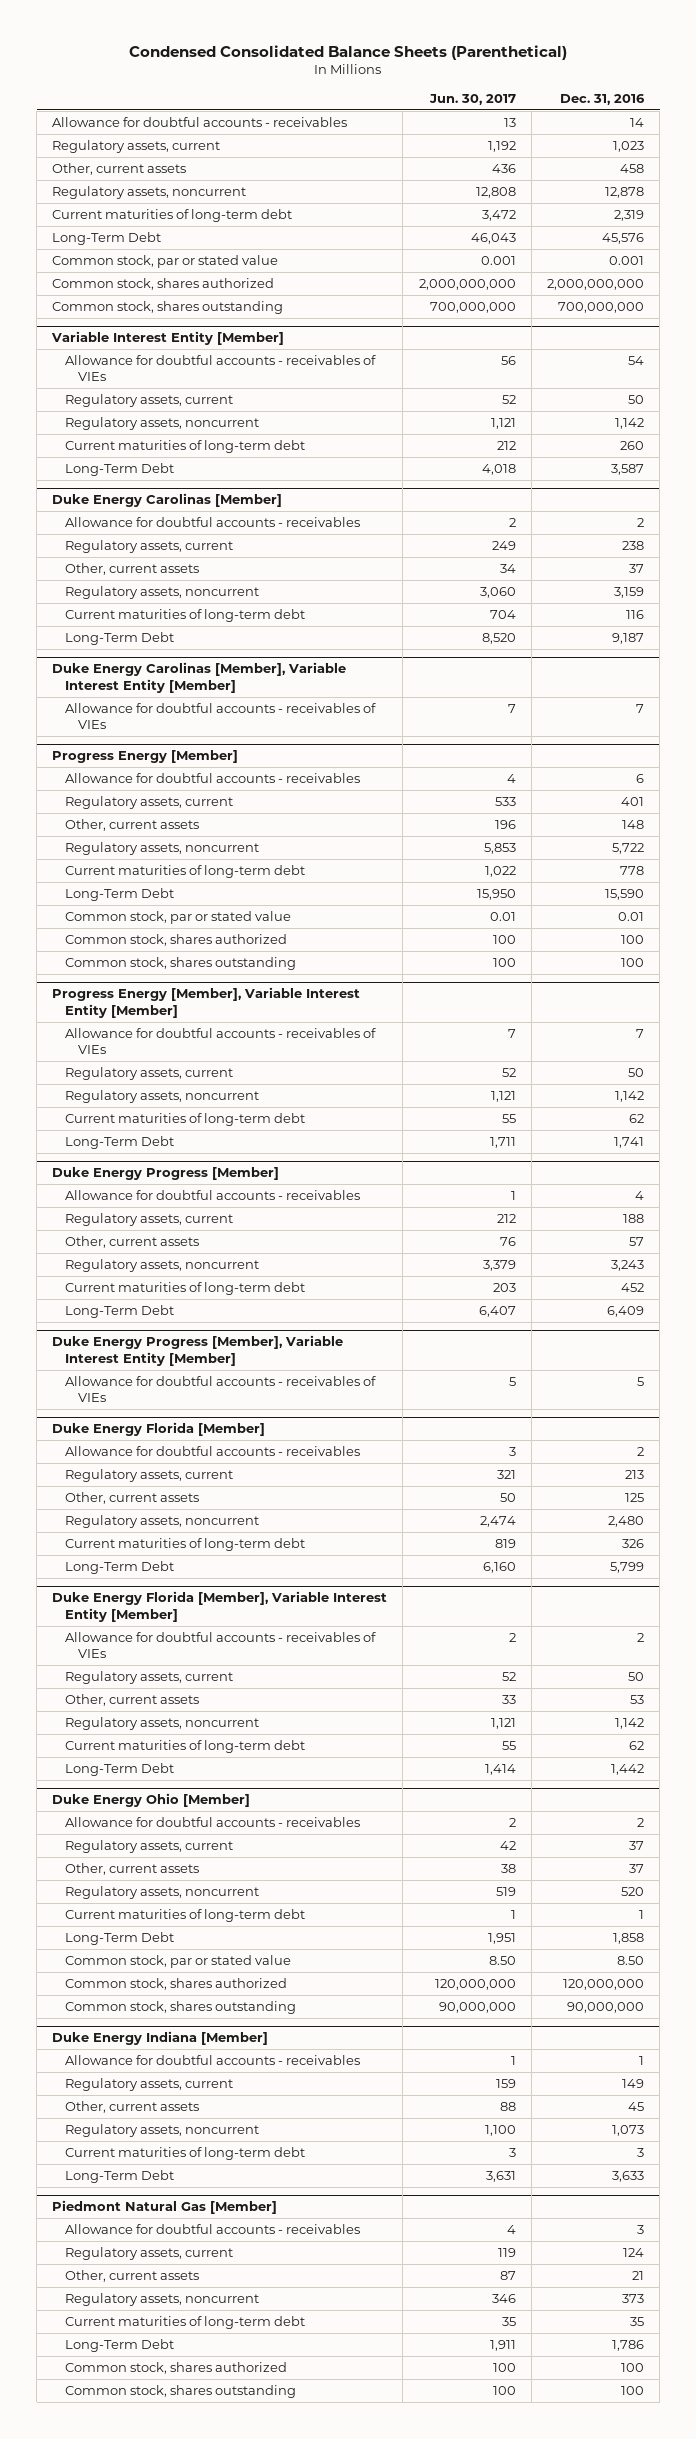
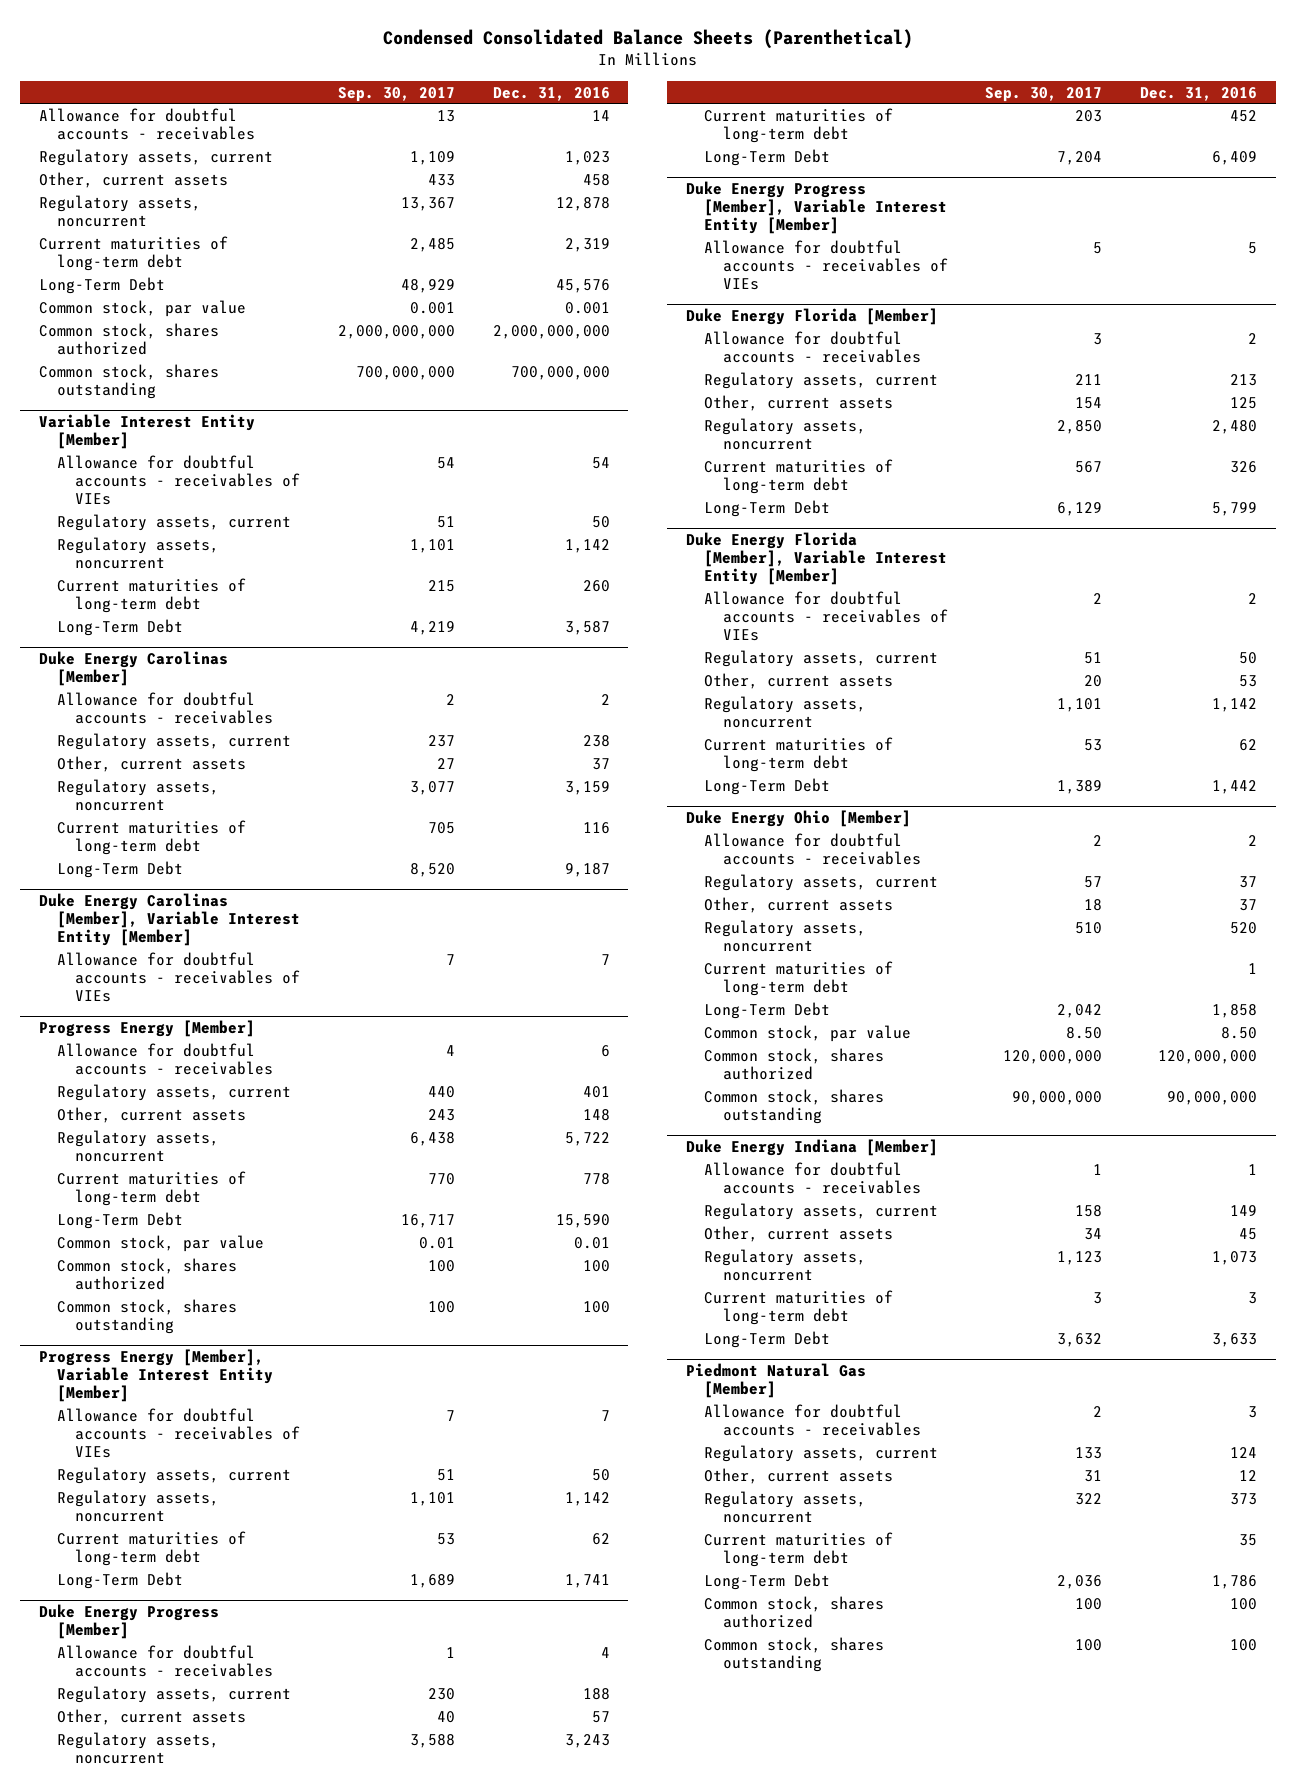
- | Jun. 30, 2017 | Dec. 31, 2016
+ | Sep. 30, 2017 | Dec. 31, 2016
- Common stock, par or stated value | 0.001 | 0.001
+ Common stock, par value | 0.001 | 0.001
@ Progress Energy [Member]
- Common stock, par or stated value | 0.01 | 0.01
+ Common stock, par value | 0.01 | 0.01
@ Duke Energy Ohio [Member]
- Common stock, par or stated value | 8.50 | 8.50
+ Common stock, par value | 8.50 | 8.50
@ Piedmont Natural Gas [Member]
- Other, current assets | 87 | 21
+ Other, current assets | 31 | 12

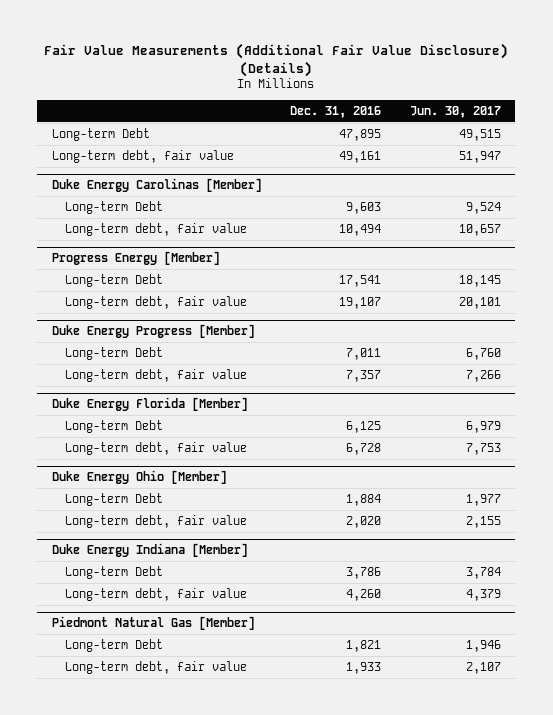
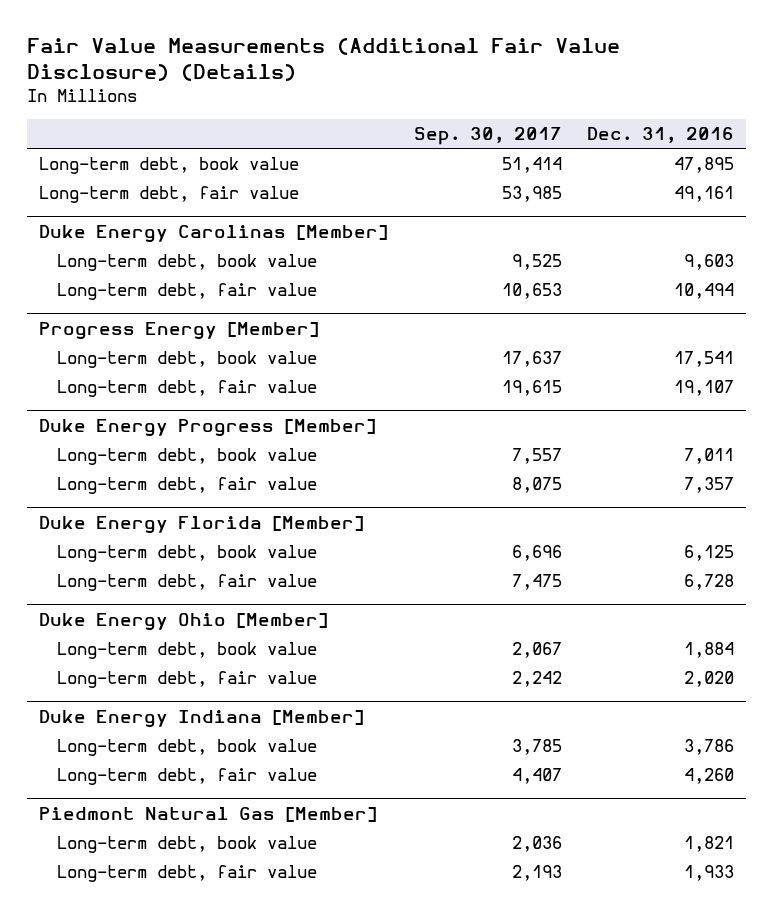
- | Dec. 31, 2016 | Jun. 30, 2017
+ | Sep. 30, 2017 | Dec. 31, 2016
- Long-term Debt | 47,895 | 49,515
+ Long-term debt, book value | 51,414 | 47,895
@ Duke Energy Carolinas [Member]
- Long-term Debt | 9,603 | 9,524
+ Long-term debt, book value | 9,525 | 9,603
@ Progress Energy [Member]
- Long-term Debt | 17,541 | 18,145
+ Long-term debt, book value | 17,637 | 17,541
@ Duke Energy Progress [Member]
- Long-term Debt | 7,011 | 6,760
+ Long-term debt, book value | 7,557 | 7,011
@ Duke Energy Florida [Member]
- Long-term Debt | 6,125 | 6,979
+ Long-term debt, book value | 6,696 | 6,125
@ Duke Energy Ohio [Member]
- Long-term Debt | 1,884 | 1,977
+ Long-term debt, book value | 2,067 | 1,884
@ Duke Energy Indiana [Member]
- Long-term Debt | 3,786 | 3,784
+ Long-term debt, book value | 3,785 | 3,786
@ Piedmont Natural Gas [Member]
- Long-term Debt | 1,821 | 1,946
+ Long-term debt, book value | 2,036 | 1,821

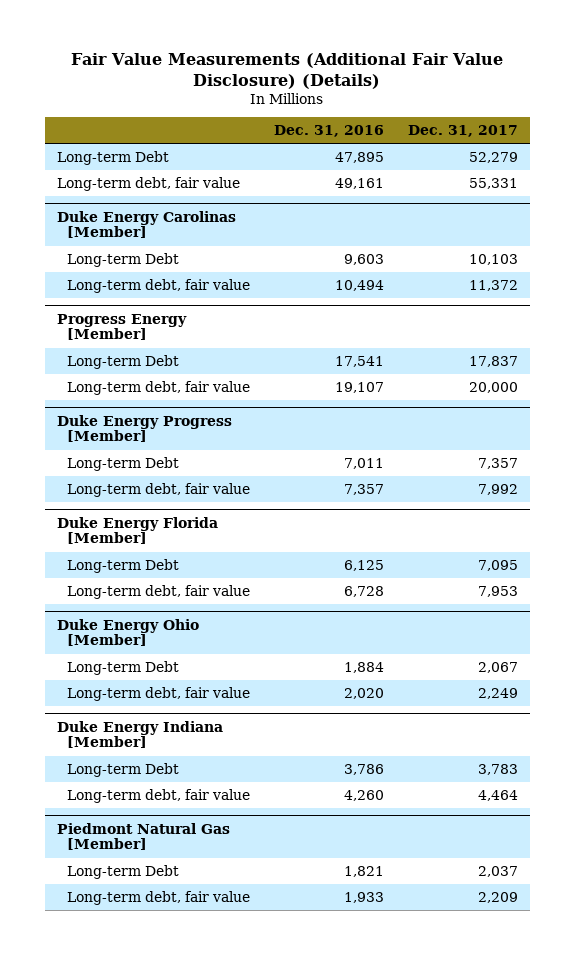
- | Sep. 30, 2017 | Dec. 31, 2016
+ | Dec. 31, 2016 | Dec. 31, 2017
- Long-term debt, book value | 51,414 | 47,895
+ Long-term Debt | 47,895 | 52,279
@ Duke Energy Carolinas [Member]
- Long-term debt, book value | 9,525 | 9,603
+ Long-term Debt | 9,603 | 10,103
@ Progress Energy [Member]
- Long-term debt, book value | 17,637 | 17,541
+ Long-term Debt | 17,541 | 17,837
@ Duke Energy Progress [Member]
- Long-term debt, book value | 7,557 | 7,011
+ Long-term Debt | 7,011 | 7,357
@ Duke Energy Florida [Member]
- Long-term debt, book value | 6,696 | 6,125
+ Long-term Debt | 6,125 | 7,095
@ Duke Energy Ohio [Member]
- Long-term debt, book value | 2,067 | 1,884
+ Long-term Debt | 1,884 | 2,067
@ Duke Energy Indiana [Member]
- Long-term debt, book value | 3,785 | 3,786
+ Long-term Debt | 3,786 | 3,783
@ Piedmont Natural Gas [Member]
- Long-term debt, book value | 2,036 | 1,821
+ Long-term Debt | 1,821 | 2,037

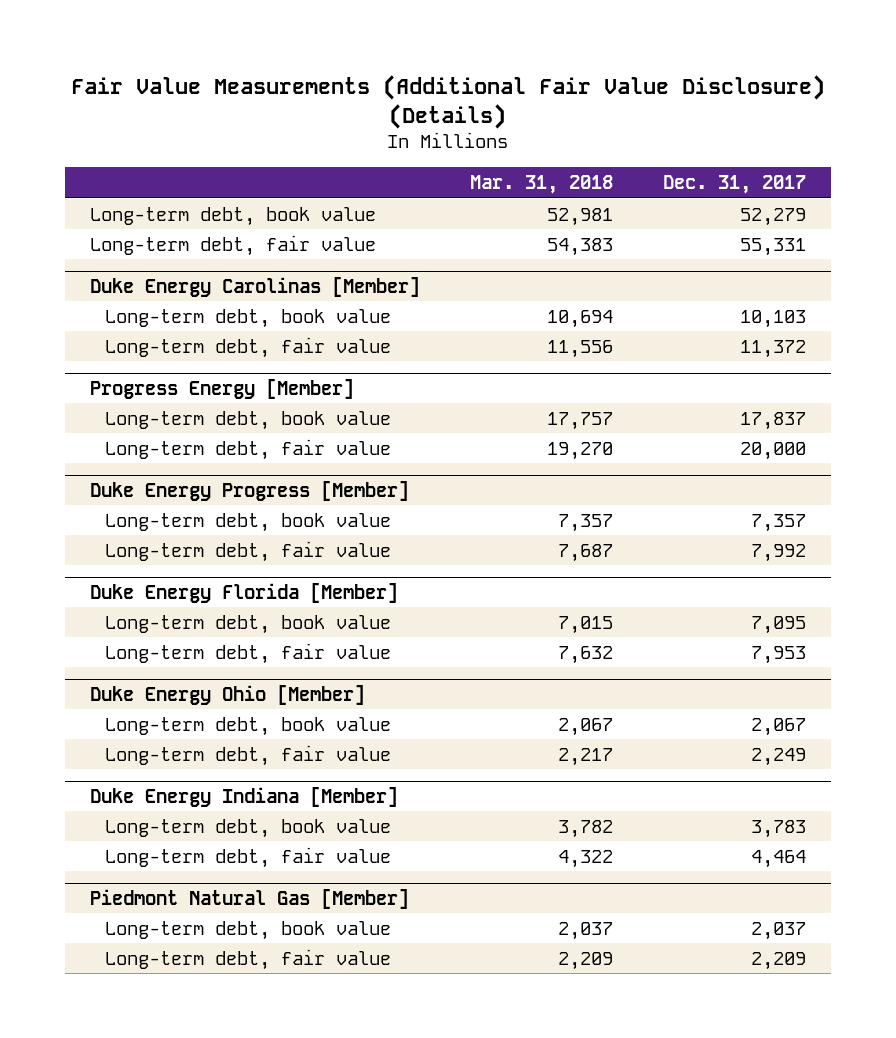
- | Dec. 31, 2016 | Dec. 31, 2017
+ | Mar. 31, 2018 | Dec. 31, 2017
- Long-term Debt | 47,895 | 52,279
+ Long-term debt, book value | 52,981 | 52,279
@ Duke Energy Carolinas [Member]
- Long-term Debt | 9,603 | 10,103
+ Long-term debt, book value | 10,694 | 10,103
@ Progress Energy [Member]
- Long-term Debt | 17,541 | 17,837
+ Long-term debt, book value | 17,757 | 17,837
@ Duke Energy Progress [Member]
- Long-term Debt | 7,011 | 7,357
+ Long-term debt, book value | 7,357 | 7,357
@ Duke Energy Florida [Member]
- Long-term Debt | 6,125 | 7,095
+ Long-term debt, book value | 7,015 | 7,095
@ Duke Energy Ohio [Member]
- Long-term Debt | 1,884 | 2,067
+ Long-term debt, book value | 2,067 | 2,067
@ Duke Energy Indiana [Member]
- Long-term Debt | 3,786 | 3,783
+ Long-term debt, book value | 3,782 | 3,783
@ Piedmont Natural Gas [Member]
- Long-term Debt | 1,821 | 2,037
+ Long-term debt, book value | 2,037 | 2,037

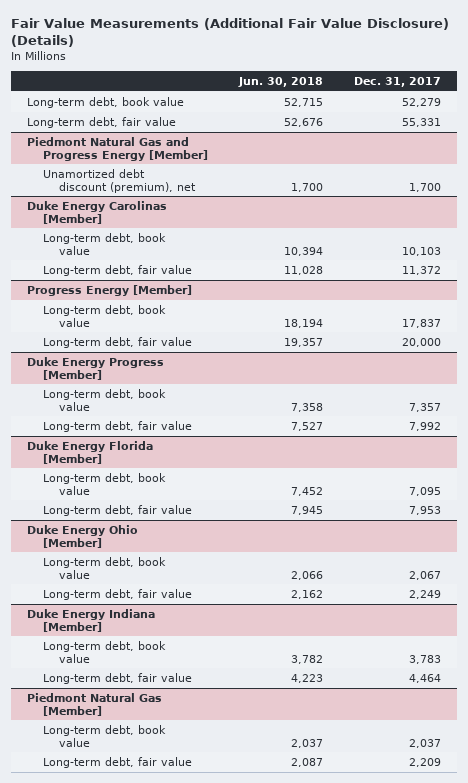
- | Mar. 31, 2018 | Dec. 31, 2017
+ | Jun. 30, 2018 | Dec. 31, 2017
+ Piedmont Natural Gas and Progress Energy [Member]
+ Unamortized debt discount (premium), net | 1,700 | 1,700

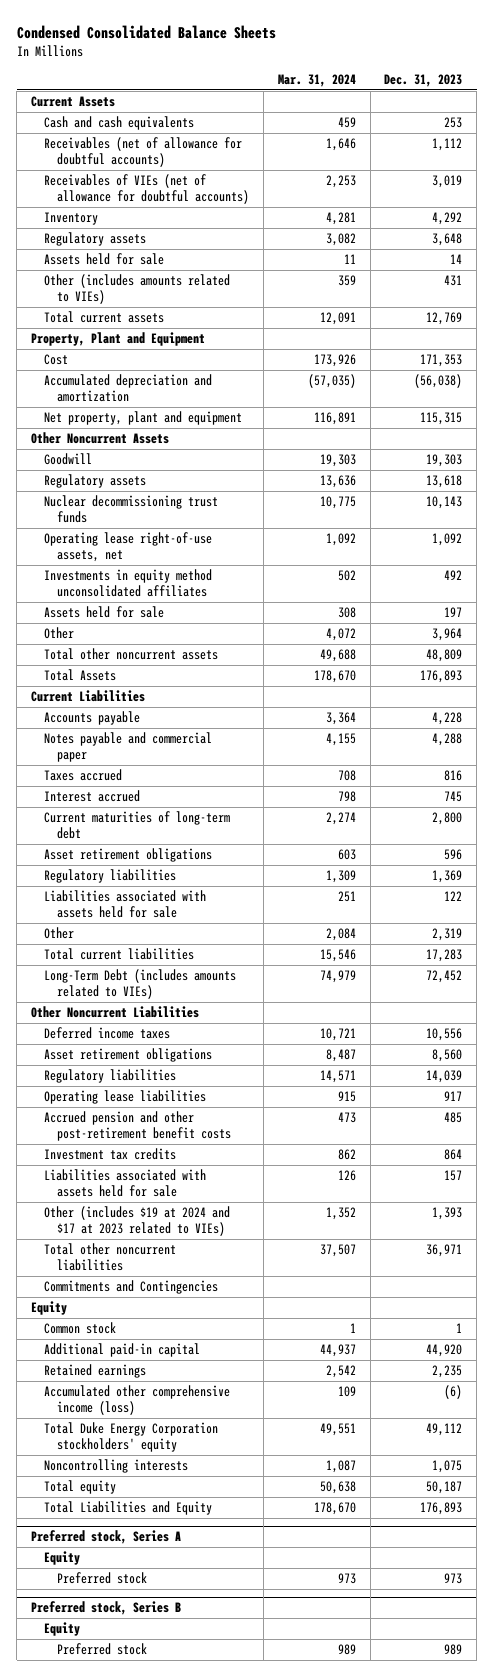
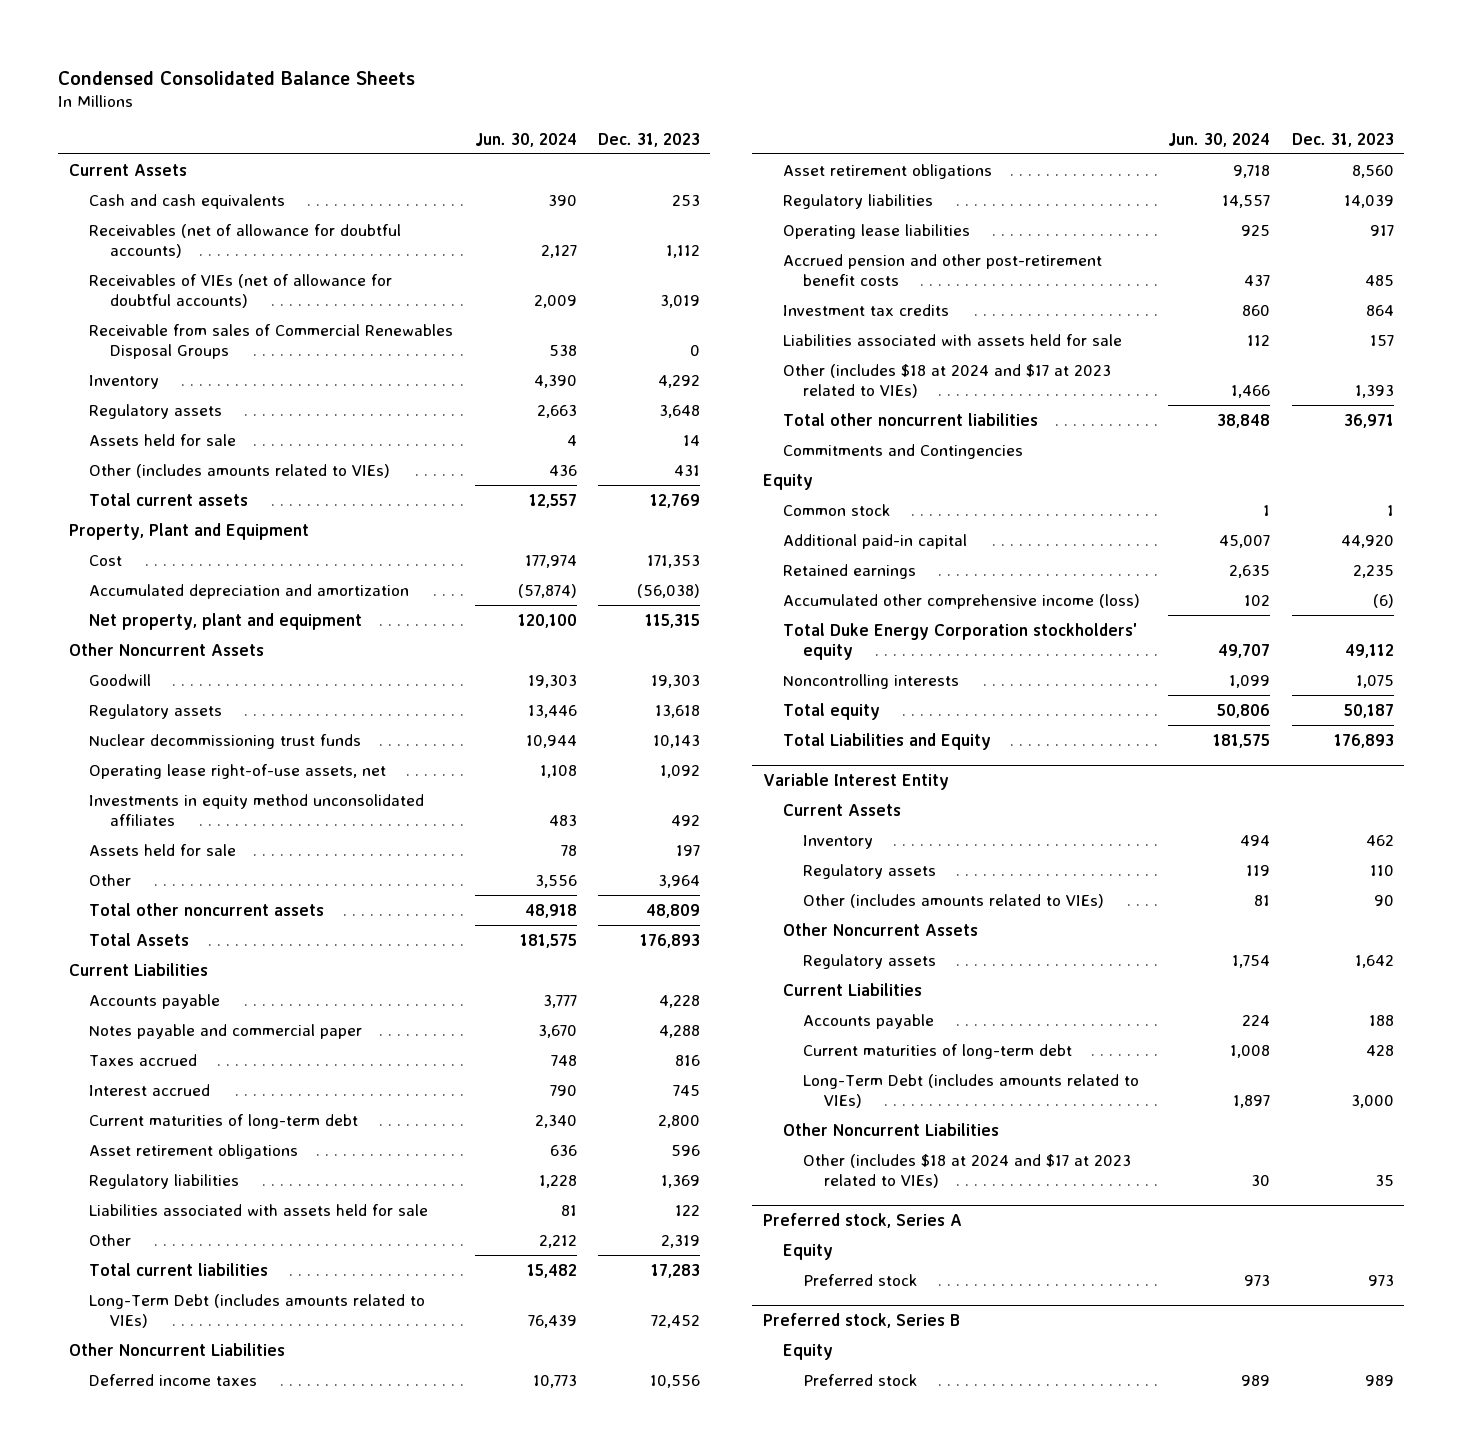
- | Mar. 31, 2024 | Dec. 31, 2023
+ | Jun. 30, 2024 | Dec. 31, 2023
+ Receivable from sales of Commercial Renewables Disposal Groups | 538 | 0
- Other (includes $19 at 2024 and $17 at 2023 related to VIEs) | 1,352 | 1,393
+ Other (includes $18 at 2024 and $17 at 2023 related to VIEs) | 1,466 | 1,393
+ Variable Interest Entity
+ Current Assets
+ Inventory | 494 | 462
+ Regulatory assets | 119 | 110
+ Other (includes amounts related to VIEs) | 81 | 90
+ Other Noncurrent Assets
+ Regulatory assets | 1,754 | 1,642
+ Current Liabilities
+ Accounts payable | 224 | 188
+ Current maturities of long-term debt | 1,008 | 428
+ Long-Term Debt (includes amounts related to VIEs) | 1,897 | 3,000
+ Other Noncurrent Liabilities
+ Other (includes $18 at 2024 and $17 at 2023 related to VIEs) | 30 | 35

